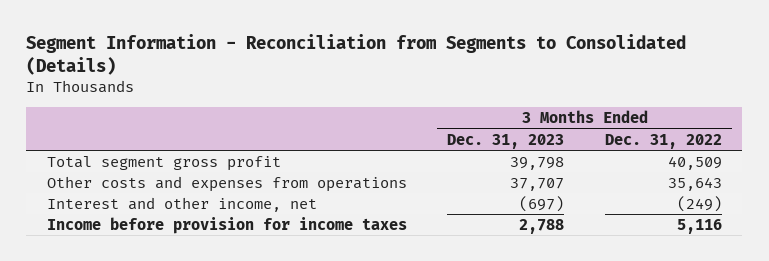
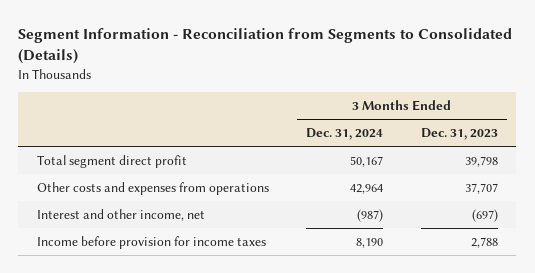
- | 3 Months Ended Dec. 31, 2023 | 3 Months Ended Dec. 31, 2022
+ | 3 Months Ended Dec. 31, 2024 | 3 Months Ended Dec. 31, 2023
- Total segment gross profit | 39,798 | 40,509
+ Total segment direct profit | 50,167 | 39,798

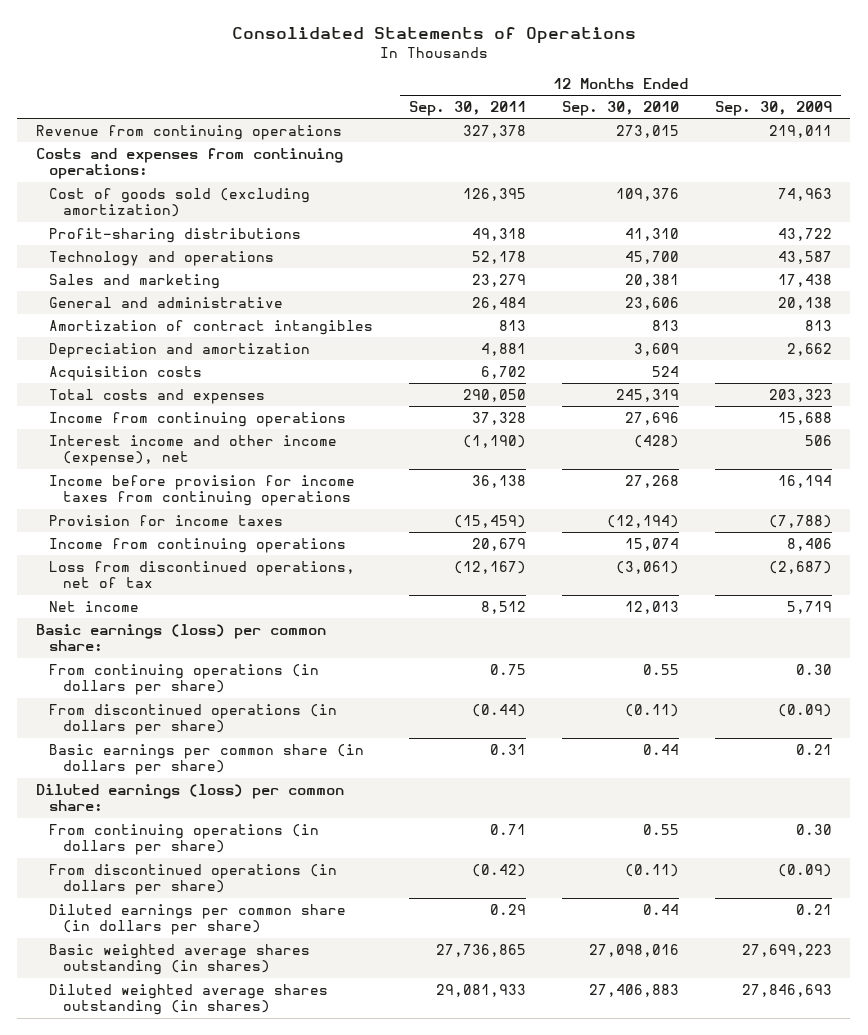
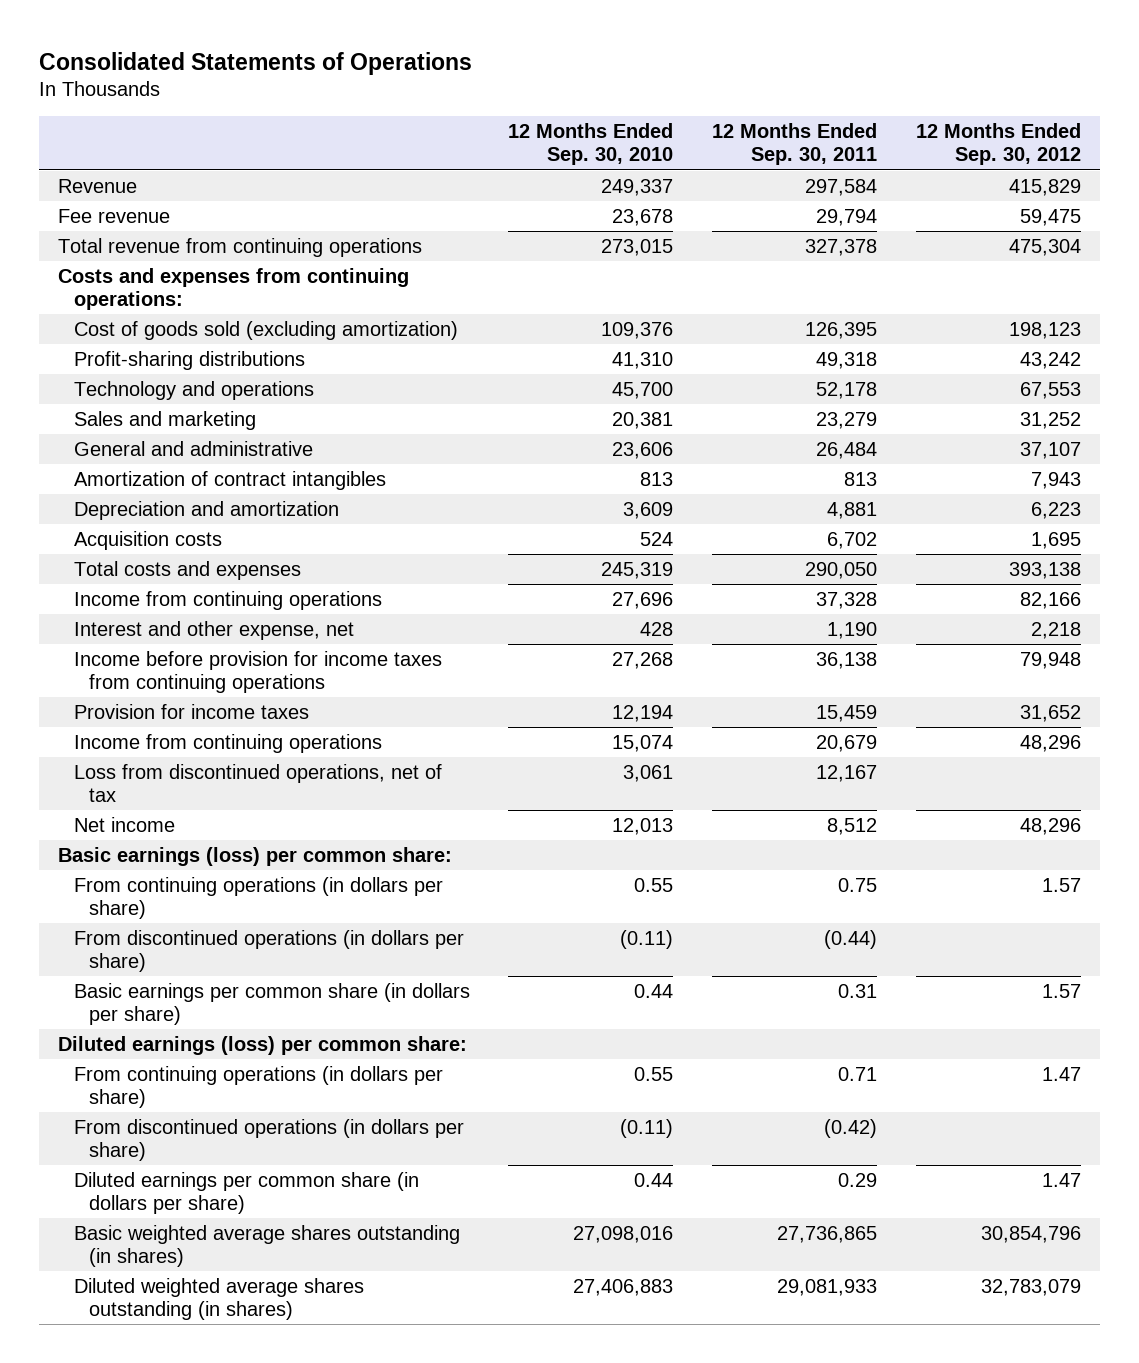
- | 12 Months Ended Sep. 30, 2011 | 12 Months Ended Sep. 30, 2010 | 12 Months Ended Sep. 30, 2009
+ | 12 Months Ended Sep. 30, 2010 | 12 Months Ended Sep. 30, 2011 | 12 Months Ended Sep. 30, 2012
- Revenue from continuing operations | 327,378 | 273,015 | 219,011
+ Revenue | 249,337 | 297,584 | 415,829
+ Fee revenue | 23,678 | 29,794 | 59,475
+ Total revenue from continuing operations | 273,015 | 327,378 | 475,304
- Interest income and other income (expense), net | (1,190) | (428) | 506
+ Interest and other expense, net | 428 | 1,190 | 2,218
- Provision for income taxes | (15,459) | (12,194) | (7,788)
+ Provision for income taxes | 12,194 | 15,459 | 31,652
- Loss from discontinued operations, net of tax | (12,167) | (3,061) | (2,687)
+ Loss from discontinued operations, net of tax | 3,061 | 12,167 |

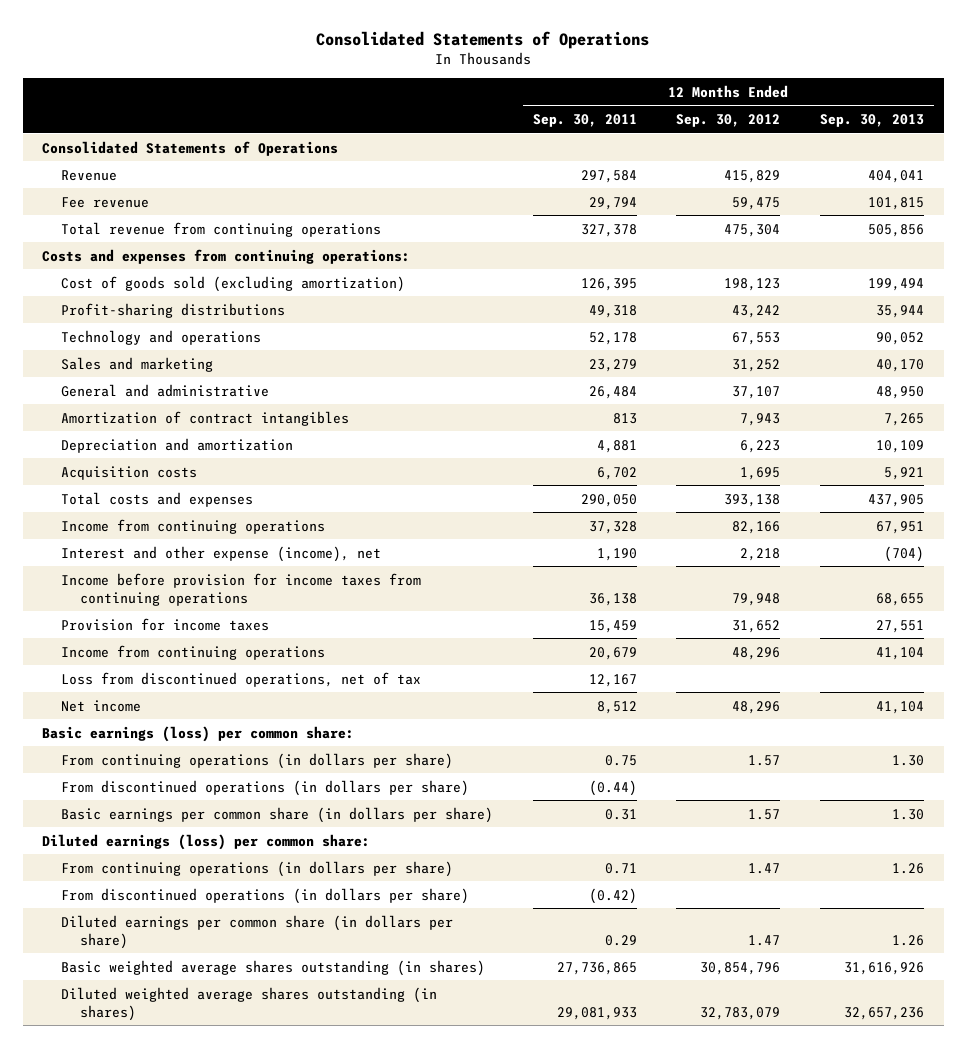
- | 12 Months Ended Sep. 30, 2010 | 12 Months Ended Sep. 30, 2011 | 12 Months Ended Sep. 30, 2012
+ | 12 Months Ended Sep. 30, 2011 | 12 Months Ended Sep. 30, 2012 | 12 Months Ended Sep. 30, 2013
+ Consolidated Statements of Operations
- Interest and other expense, net | 428 | 1,190 | 2,218
+ Interest and other expense (income), net | 1,190 | 2,218 | (704)

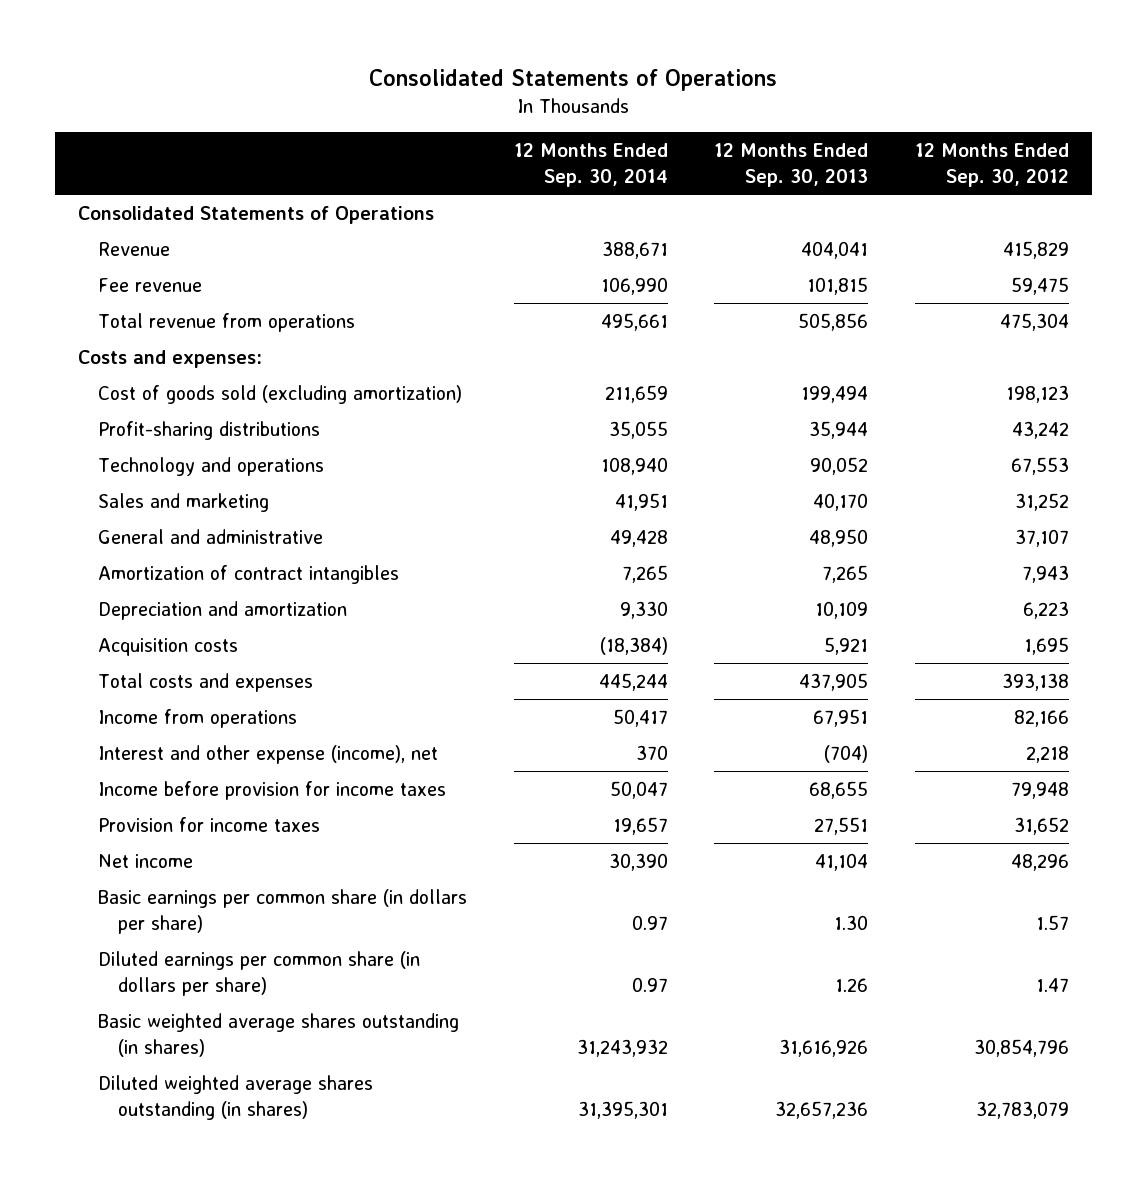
- | 12 Months Ended Sep. 30, 2011 | 12 Months Ended Sep. 30, 2012 | 12 Months Ended Sep. 30, 2013
+ | 12 Months Ended Sep. 30, 2014 | 12 Months Ended Sep. 30, 2013 | 12 Months Ended Sep. 30, 2012
- Total revenue from continuing operations | 327,378 | 475,304 | 505,856
- Costs and expenses from continuing operations:
+ Total revenue from operations | 495,661 | 505,856 | 475,304
+ Costs and expenses:
- Income from continuing operations | 37,328 | 82,166 | 67,951
+ Income from operations | 50,417 | 67,951 | 82,166
- Income before provision for income taxes from continuing operations | 36,138 | 79,948 | 68,655
+ Income before provision for income taxes | 50,047 | 68,655 | 79,948
- Income from continuing operations | 20,679 | 48,296 | 41,104
- Loss from discontinued operations, net of tax | 12,167 | |
- Basic earnings (loss) per common share:
- From continuing operations (in dollars per share) | 0.75 | 1.57 | 1.30
- From discontinued operations (in dollars per share) | (0.44) | |
- Diluted earnings (loss) per common share:
- From continuing operations (in dollars per share) | 0.71 | 1.47 | 1.26
- From discontinued operations (in dollars per share) | (0.42) | |

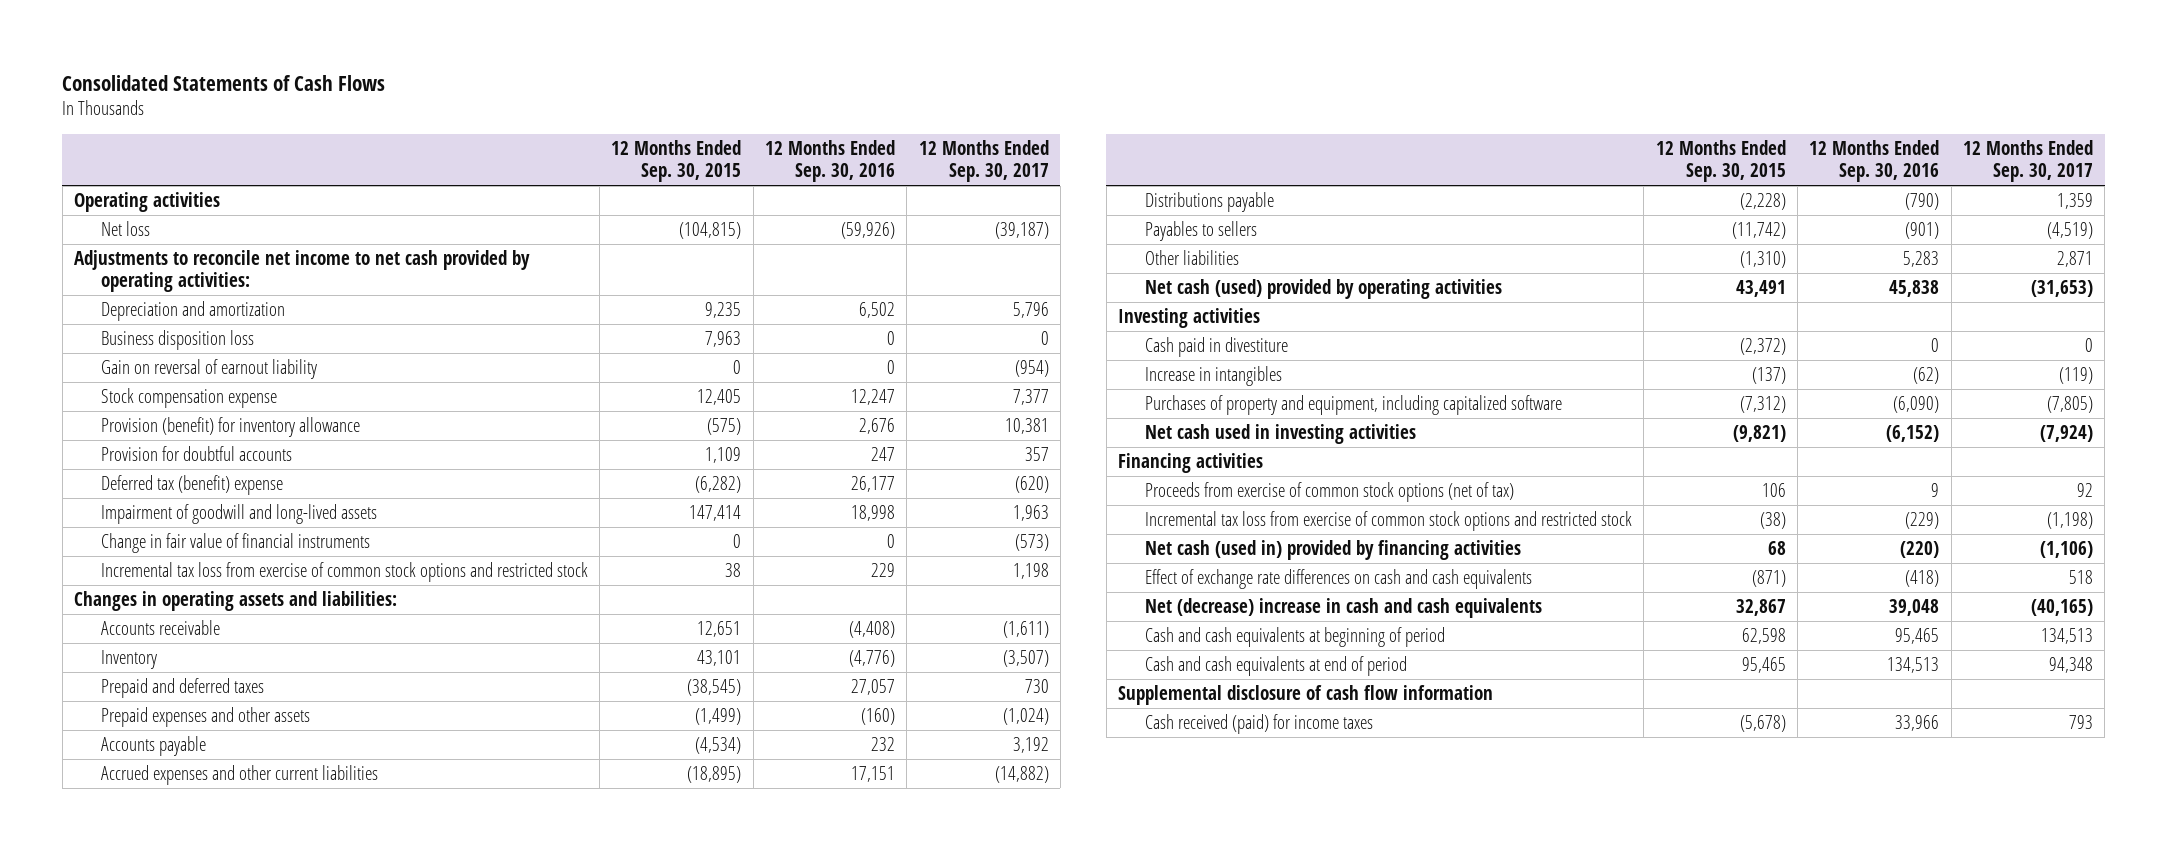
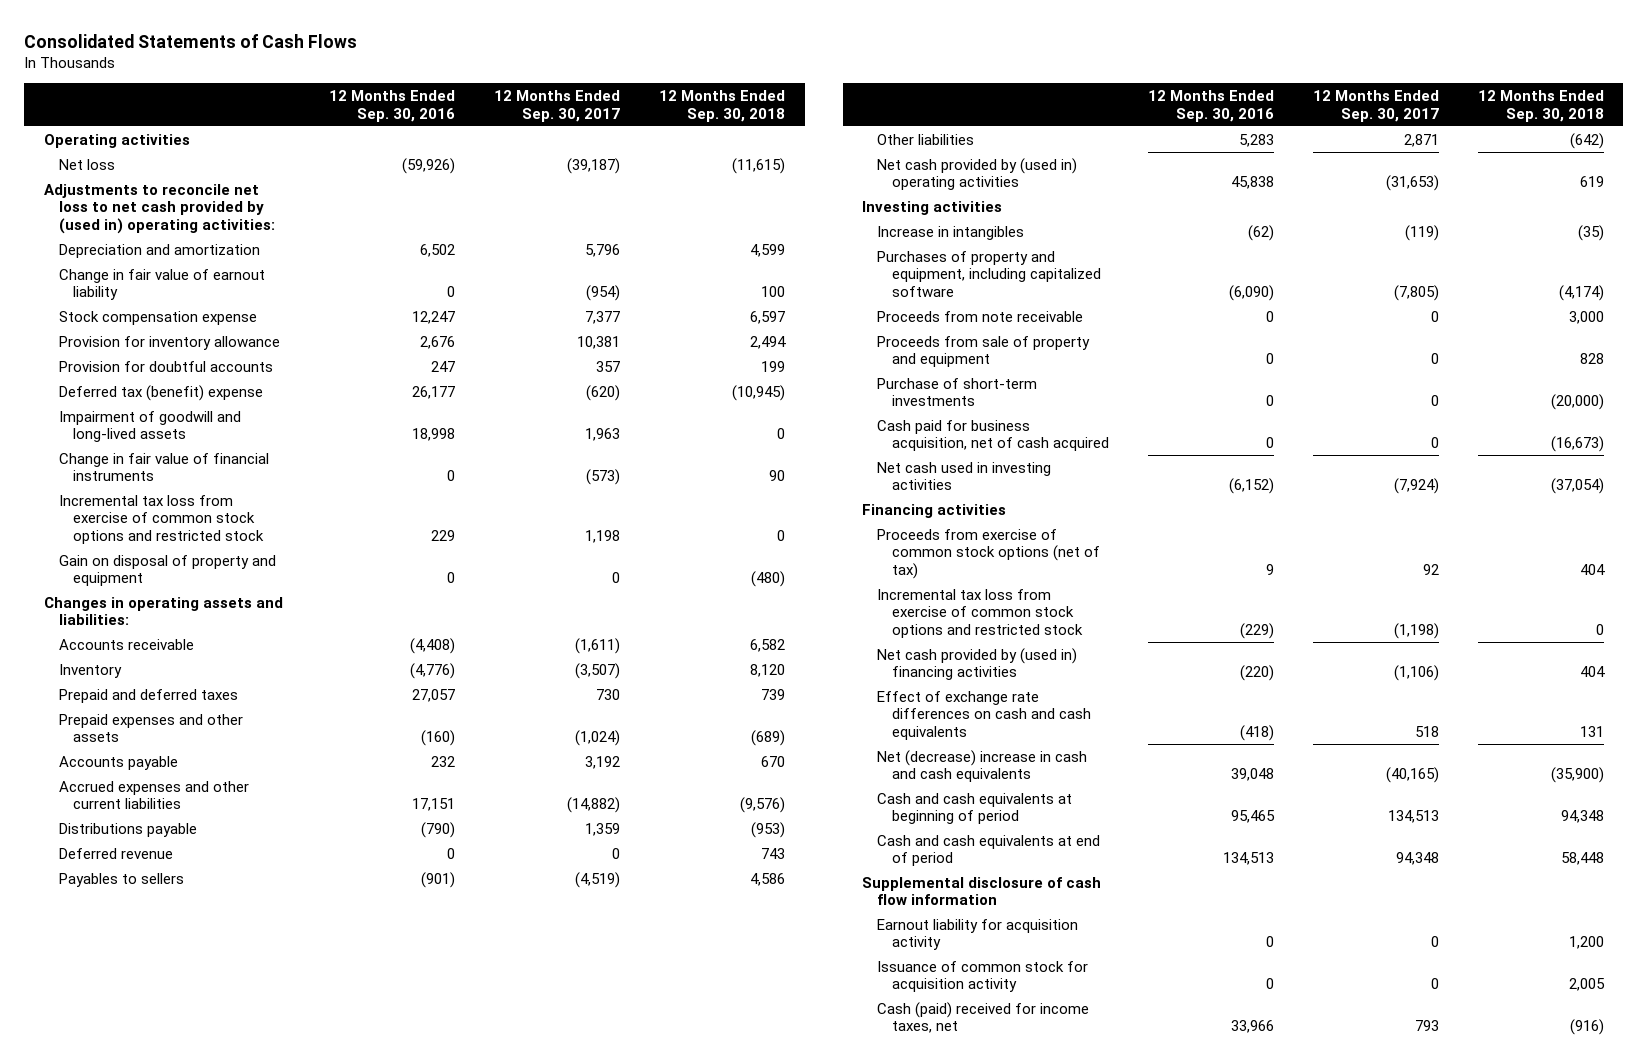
- | 12 Months Ended Sep. 30, 2015 | 12 Months Ended Sep. 30, 2016 | 12 Months Ended Sep. 30, 2017
+ | 12 Months Ended Sep. 30, 2016 | 12 Months Ended Sep. 30, 2017 | 12 Months Ended Sep. 30, 2018
- Adjustments to reconcile net income to net cash provided by operating activities:
+ Adjustments to reconcile net loss to net cash provided by (used in) operating activities:
- Business disposition loss | 7,963 | 0 | 0
- Gain on reversal of earnout liability | 0 | 0 | (954)
+ Change in fair value of earnout liability | 0 | (954) | 100
- Provision (benefit) for inventory allowance | (575) | 2,676 | 10,381
+ Provision for inventory allowance | 2,676 | 10,381 | 2,494
+ Gain on disposal of property and equipment | 0 | 0 | (480)
+ Deferred revenue | 0 | 0 | 743
- Net cash (used) provided by operating activities | 43,491 | 45,838 | (31,653)
+ Net cash provided by (used in) operating activities | 45,838 | (31,653) | 619
- Cash paid in divestiture | (2,372) | 0 | 0
+ Proceeds from note receivable | 0 | 0 | 3,000
+ Proceeds from sale of property and equipment | 0 | 0 | 828
+ Purchase of short-term investments | 0 | 0 | (20,000)
+ Cash paid for business acquisition, net of cash acquired | 0 | 0 | (16,673)
- Net cash (used in) provided by financing activities | 68 | (220) | (1,106)
+ Net cash provided by (used in) financing activities | (220) | (1,106) | 404
- Cash received (paid) for income taxes | (5,678) | 33,966 | 793
+ Earnout liability for acquisition activity | 0 | 0 | 1,200
+ Issuance of common stock for acquisition activity | 0 | 0 | 2,005
+ Cash (paid) received for income taxes, net | 33,966 | 793 | (916)

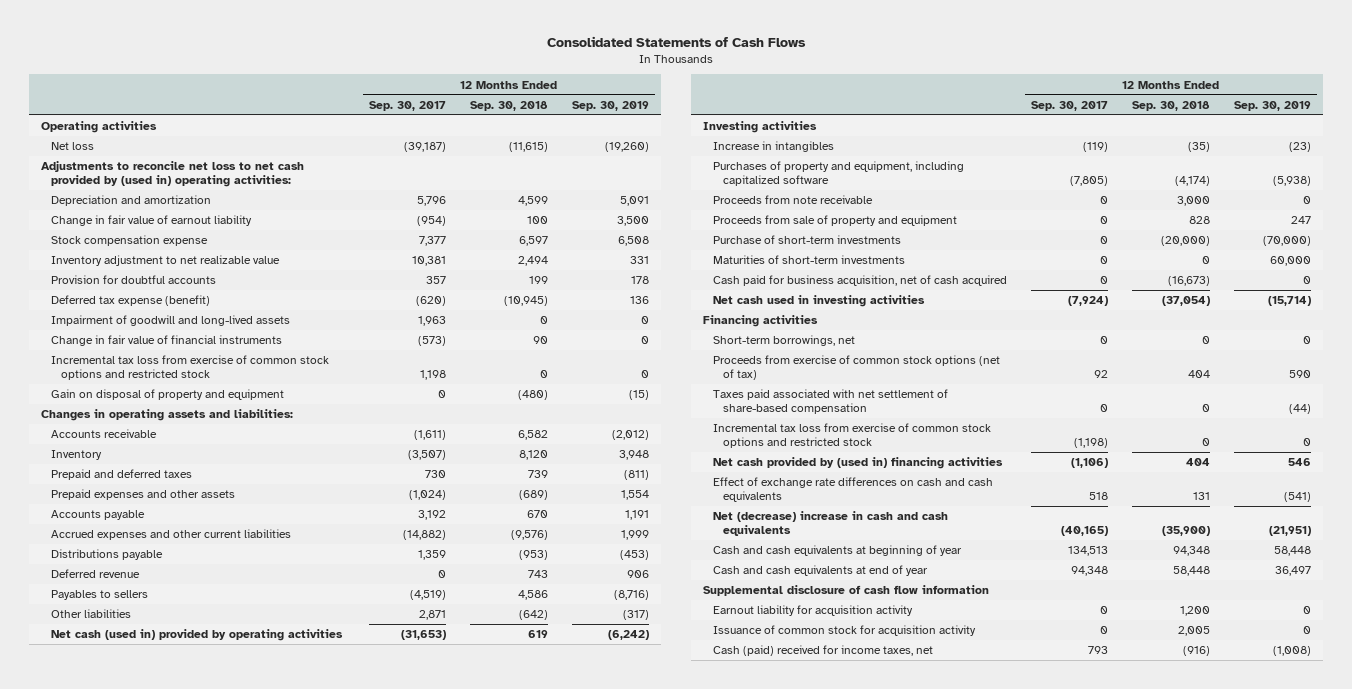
- | 12 Months Ended Sep. 30, 2016 | 12 Months Ended Sep. 30, 2017 | 12 Months Ended Sep. 30, 2018
+ | 12 Months Ended Sep. 30, 2017 | 12 Months Ended Sep. 30, 2018 | 12 Months Ended Sep. 30, 2019
- Provision for inventory allowance | 2,676 | 10,381 | 2,494
+ Inventory adjustment to net realizable value | 10,381 | 2,494 | 331
- Deferred tax (benefit) expense | 26,177 | (620) | (10,945)
+ Deferred tax expense (benefit) | (620) | (10,945) | 136
- Net cash provided by (used in) operating activities | 45,838 | (31,653) | 619
+ Net cash (used in) provided by operating activities | (31,653) | 619 | (6,242)
+ Maturities of short-term investments | 0 | 0 | 60,000
+ Short-term borrowings, net | 0 | 0 | 0
+ Taxes paid associated with net settlement of share-based compensation | 0 | 0 | (44)
- Cash and cash equivalents at beginning of period | 95,465 | 134,513 | 94,348
- Cash and cash equivalents at end of period | 134,513 | 94,348 | 58,448
+ Cash and cash equivalents at beginning of year | 134,513 | 94,348 | 58,448
+ Cash and cash equivalents at end of year | 94,348 | 58,448 | 36,497

